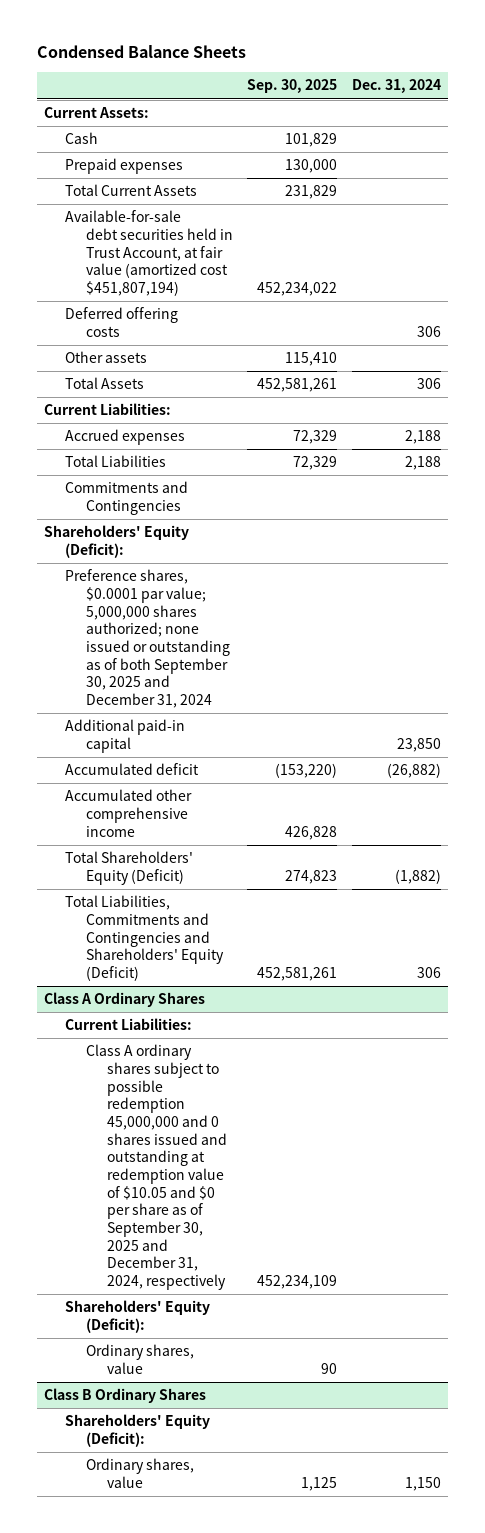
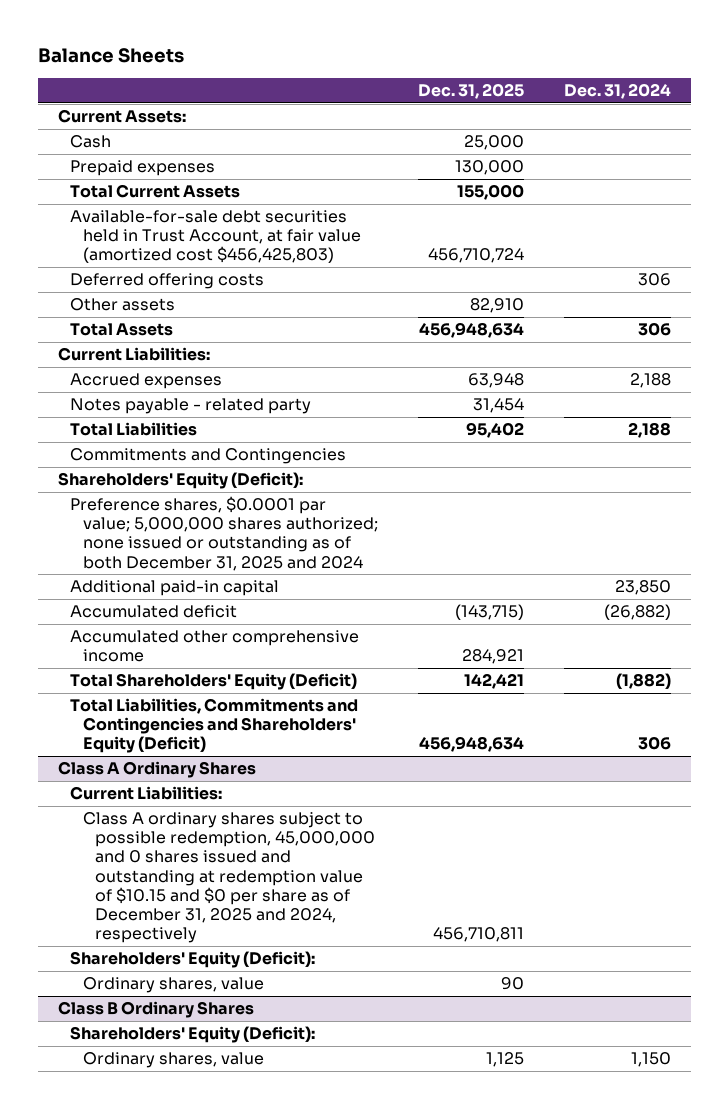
- Condensed Balance Sheets
+ Balance Sheets
- | Sep. 30, 2025 | Dec. 31, 2024
+ | Dec. 31, 2025 | Dec. 31, 2024
- Available-for-sale debt securities held in Trust Account, at fair value (amortized cost $451,807,194) | 452,234,022 |
+ Available-for-sale debt securities held in Trust Account, at fair value (amortized cost $456,425,803) | 456,710,724 |
+ Notes payable - related party | 31,454 |
- Preference shares, $0.0001 par value; 5,000,000 shares authorized; none issued or outstanding as of both September 30, 2025 and December 31, 2024
+ Preference shares, $0.0001 par value; 5,000,000 shares authorized; none issued or outstanding as of both December 31, 2025 and 2024
@ Class A Ordinary Shares
- Class A ordinary shares subject to possible redemption 45,000,000 and 0 shares issued and outstanding at redemption value of $10.05 and $0 per share as of September 30, 2025 and December 31, 2024, respectively | 452,234,109 |
+ Class A ordinary shares subject to possible redemption, 45,000,000 and 0 shares issued and outstanding at redemption value of $10.15 and $0 per share as of December 31, 2025 and 2024, respectively | 456,710,811 |

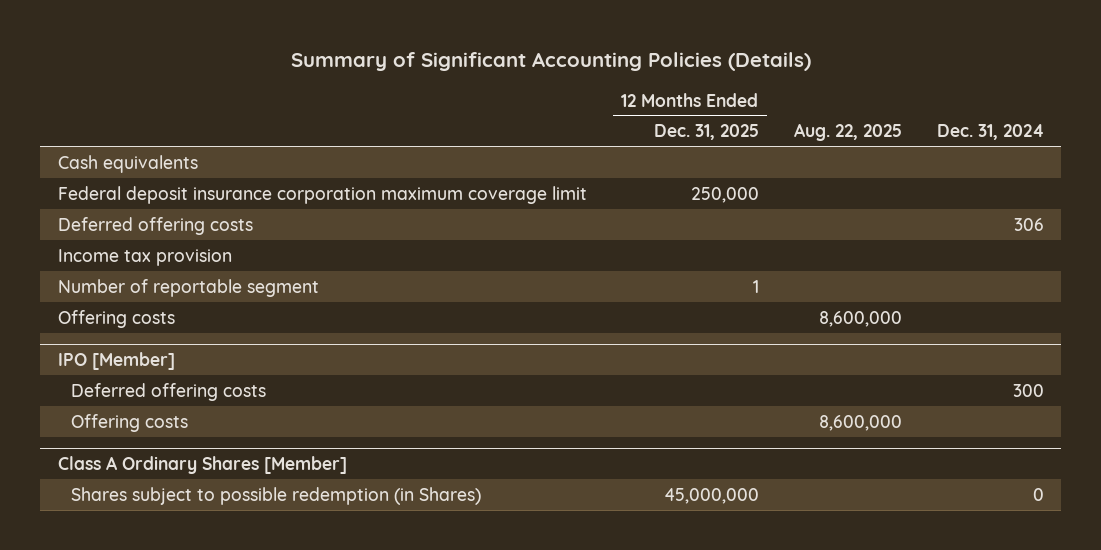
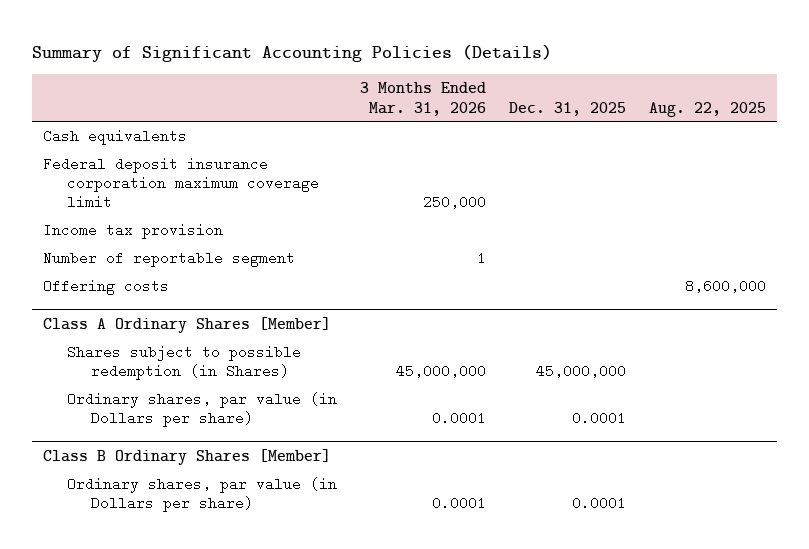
- | 12 Months Ended Dec. 31, 2025 | Aug. 22, 2025 | Dec. 31, 2024
+ | 3 Months Ended Mar. 31, 2026 | Dec. 31, 2025 | Aug. 22, 2025
- Deferred offering costs | | | 306
- IPO [Member]
- Deferred offering costs | | | 300
- Offering costs | | 8,600,000 |
@ Class A Ordinary Shares [Member]
+ Ordinary shares, par value (in Dollars per share) | 0.0001 | 0.0001 |
+ Class B Ordinary Shares [Member]
+ Ordinary shares, par value (in Dollars per share) | 0.0001 | 0.0001 |

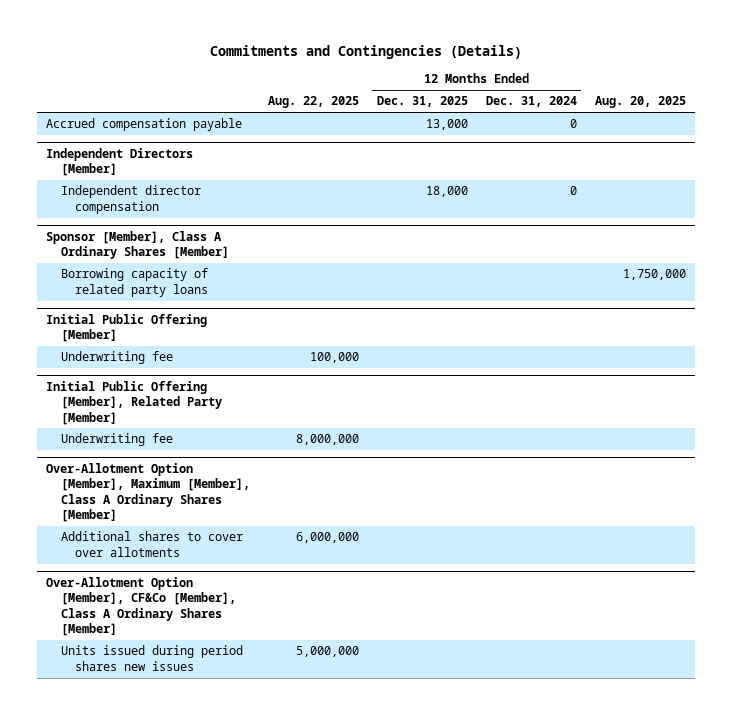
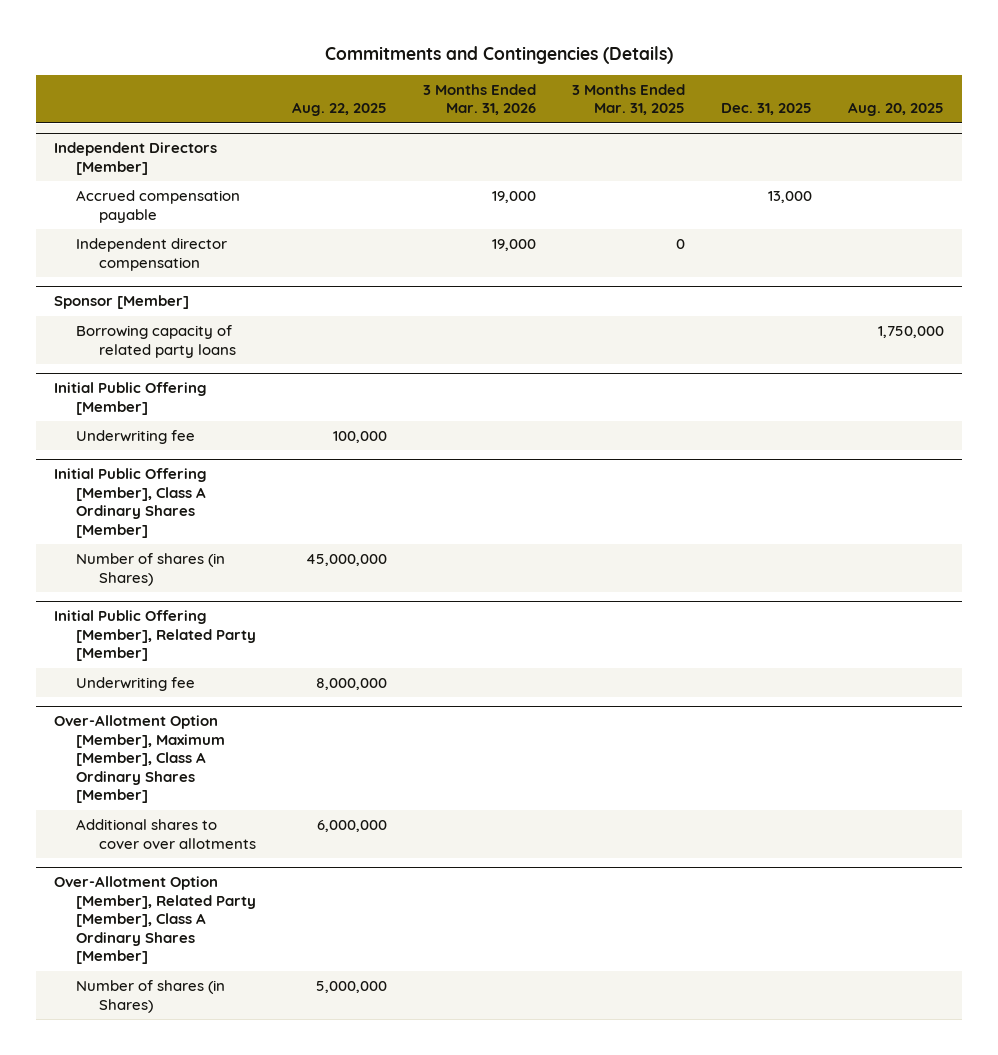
- | Aug. 22, 2025 | 12 Months Ended Dec. 31, 2025 | 12 Months Ended Dec. 31, 2024 | Aug. 20, 2025
+ | Aug. 22, 2025 | 3 Months Ended Mar. 31, 2026 | 3 Months Ended Mar. 31, 2025 | Dec. 31, 2025 | Aug. 20, 2025
- Accrued compensation payable | | 13,000 | 0 |
@ Independent Directors [Member]
+ Accrued compensation payable | | 19,000 | | 13,000 |
- Sponsor [Member], Class A Ordinary Shares [Member]
+ Sponsor [Member]
+ Initial Public Offering [Member], Class A Ordinary Shares [Member]
+ Number of shares (in Shares) | 45,000,000 | | | |
- Over-Allotment Option [Member], CF&Co [Member], Class A Ordinary Shares [Member]
- Units issued during period shares new issues | 5,000,000 | | |
+ Over-Allotment Option [Member], Related Party [Member], Class A Ordinary Shares [Member]
+ Number of shares (in Shares) | 5,000,000 | | | |

